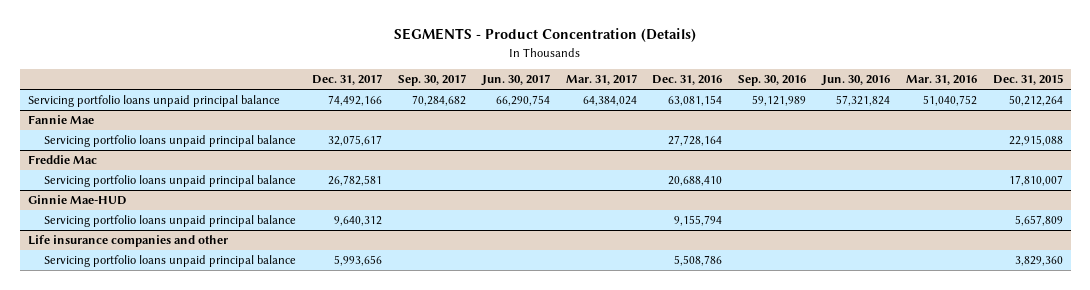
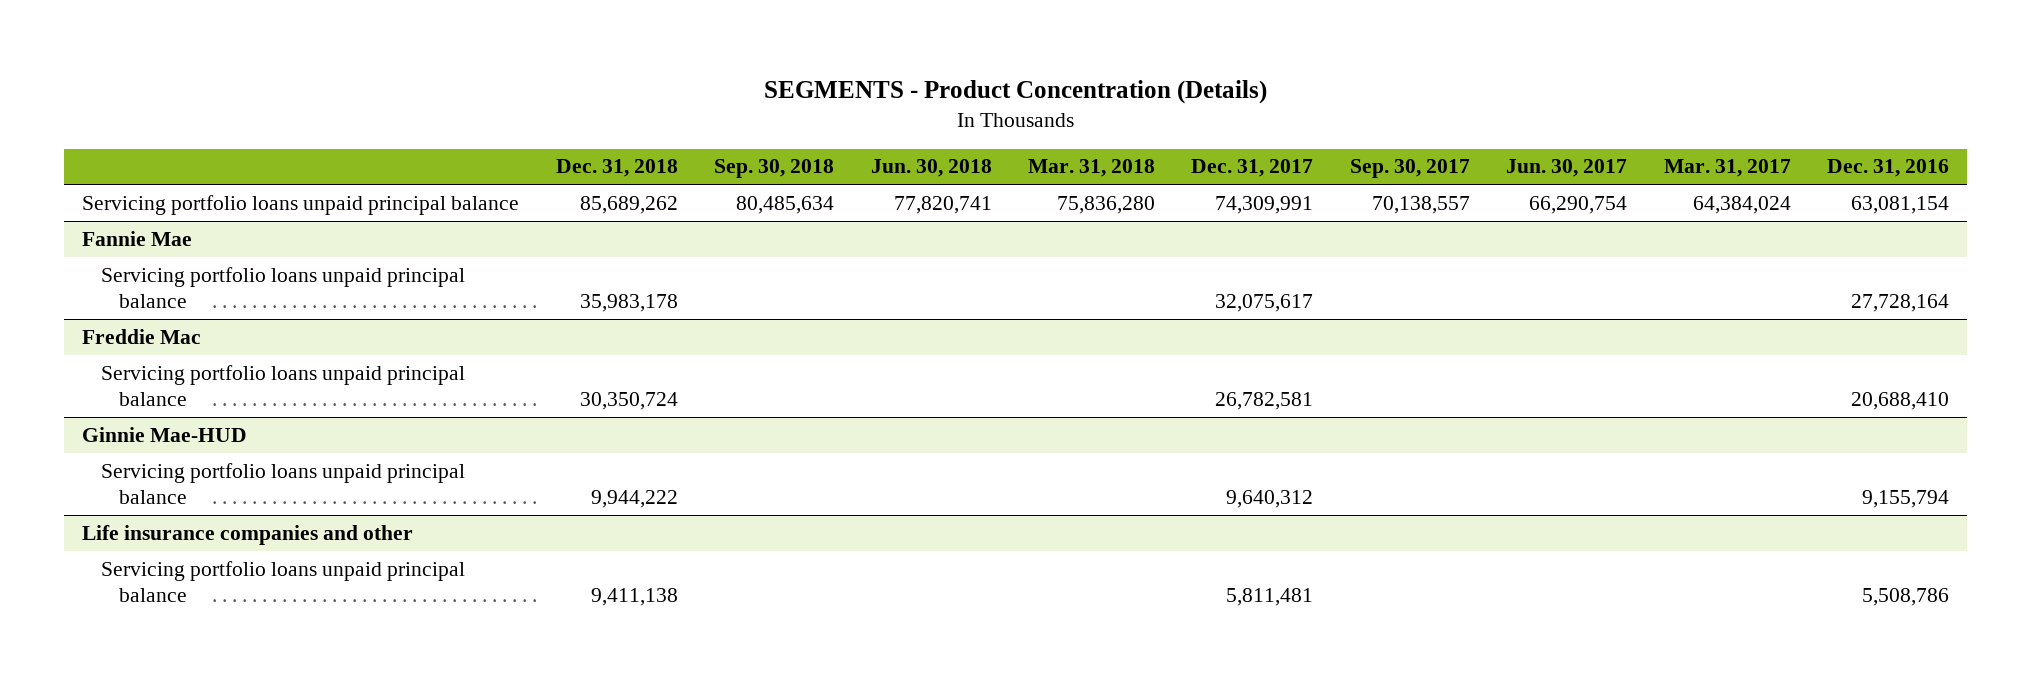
- | Dec. 31, 2017 | Sep. 30, 2017 | Jun. 30, 2017 | Mar. 31, 2017 | Dec. 31, 2016 | Sep. 30, 2016 | Jun. 30, 2016 | Mar. 31, 2016 | Dec. 31, 2015
+ | Dec. 31, 2018 | Sep. 30, 2018 | Jun. 30, 2018 | Mar. 31, 2018 | Dec. 31, 2017 | Sep. 30, 2017 | Jun. 30, 2017 | Mar. 31, 2017 | Dec. 31, 2016
- Servicing portfolio loans unpaid principal balance | 74,492,166 | 70,284,682 | 66,290,754 | 64,384,024 | 63,081,154 | 59,121,989 | 57,321,824 | 51,040,752 | 50,212,264
+ Servicing portfolio loans unpaid principal balance | 85,689,262 | 80,485,634 | 77,820,741 | 75,836,280 | 74,309,991 | 70,138,557 | 66,290,754 | 64,384,024 | 63,081,154
@ Life insurance companies and other
- Servicing portfolio loans unpaid principal balance | 5,993,656 | | | | 5,508,786 | | | | 3,829,360
+ Servicing portfolio loans unpaid principal balance | 9,411,138 | | | | 5,811,481 | | | | 5,508,786

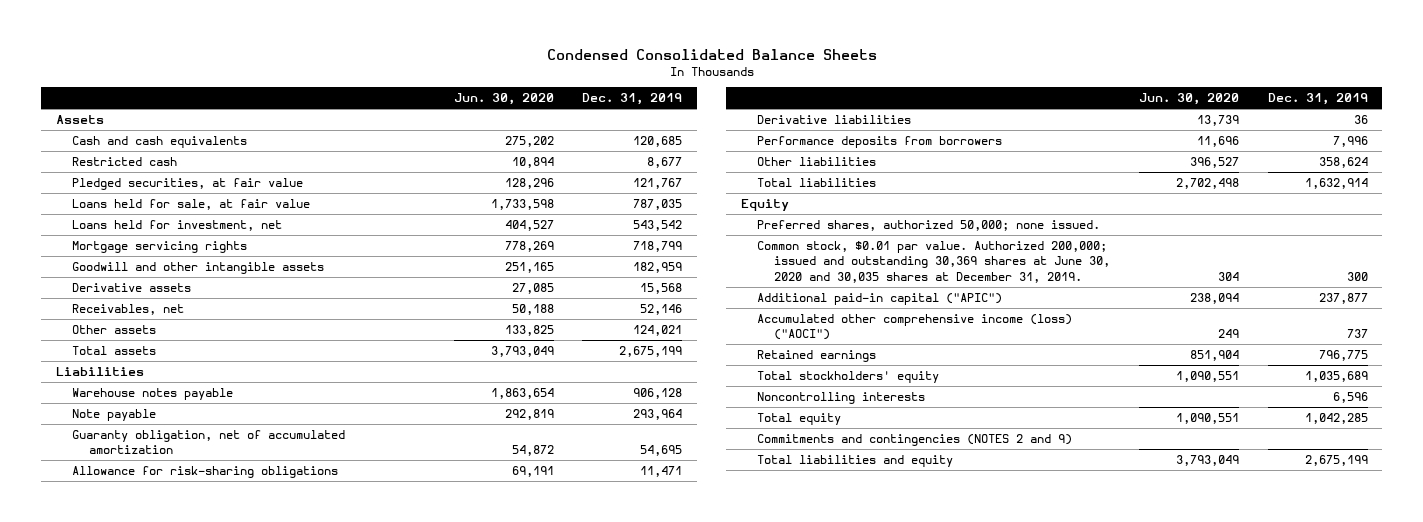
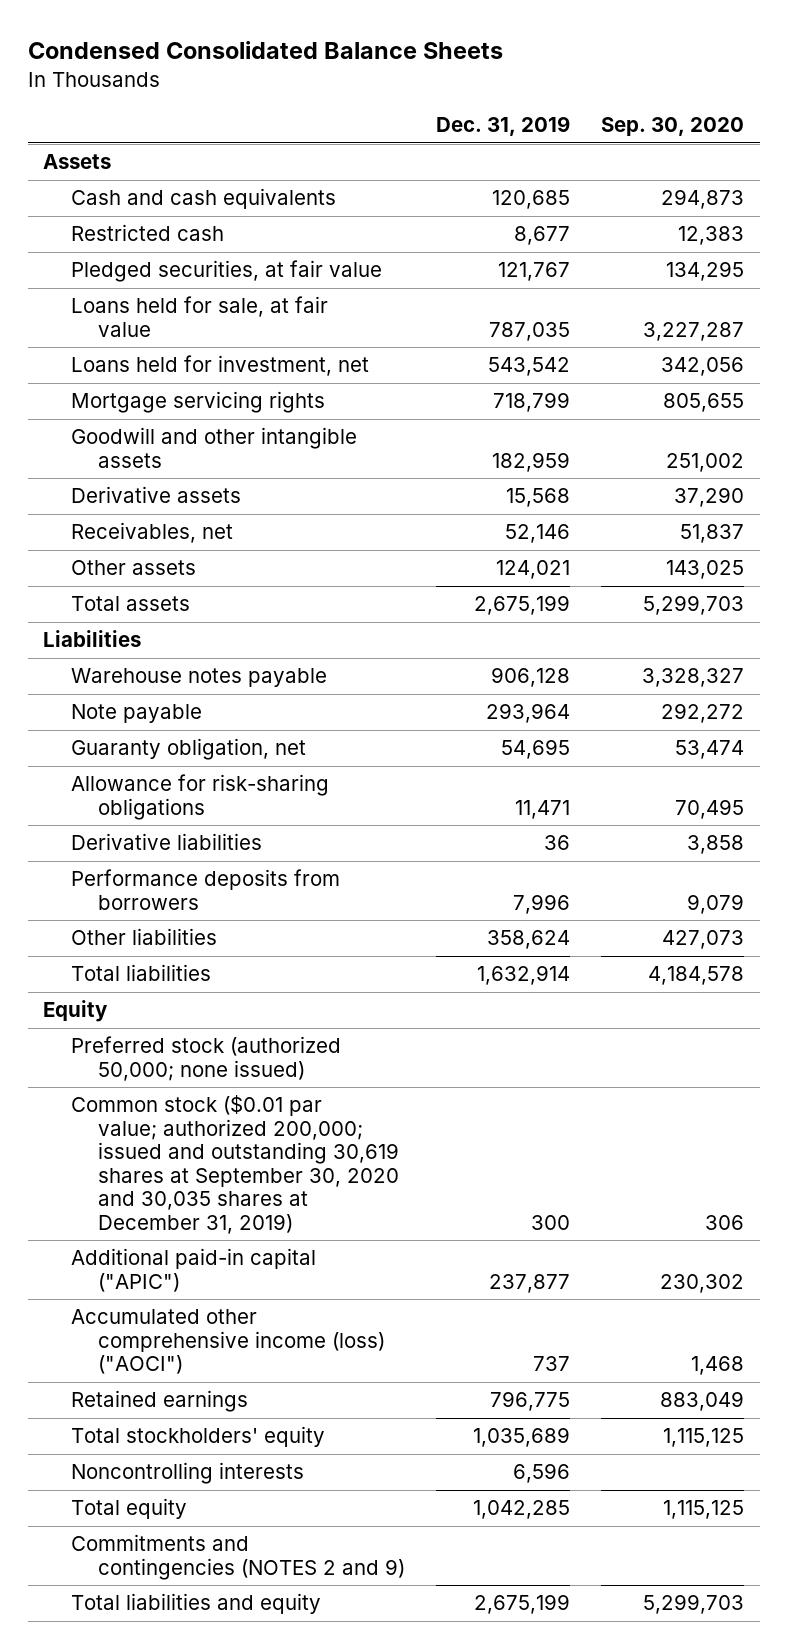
- | Jun. 30, 2020 | Dec. 31, 2019
+ | Dec. 31, 2019 | Sep. 30, 2020
- Guaranty obligation, net of accumulated amortization | 54,872 | 54,695
+ Guaranty obligation, net | 54,695 | 53,474
- Preferred shares, authorized 50,000; none issued.
- Common stock, $0.01 par value. Authorized 200,000; issued and outstanding 30,369 shares at June 30, 2020 and 30,035 shares at December 31, 2019. | 304 | 300
+ Preferred stock (authorized 50,000; none issued)
+ Common stock ($0.01 par value; authorized 200,000; issued and outstanding 30,619 shares at September 30, 2020 and 30,035 shares at December 31, 2019) | 300 | 306

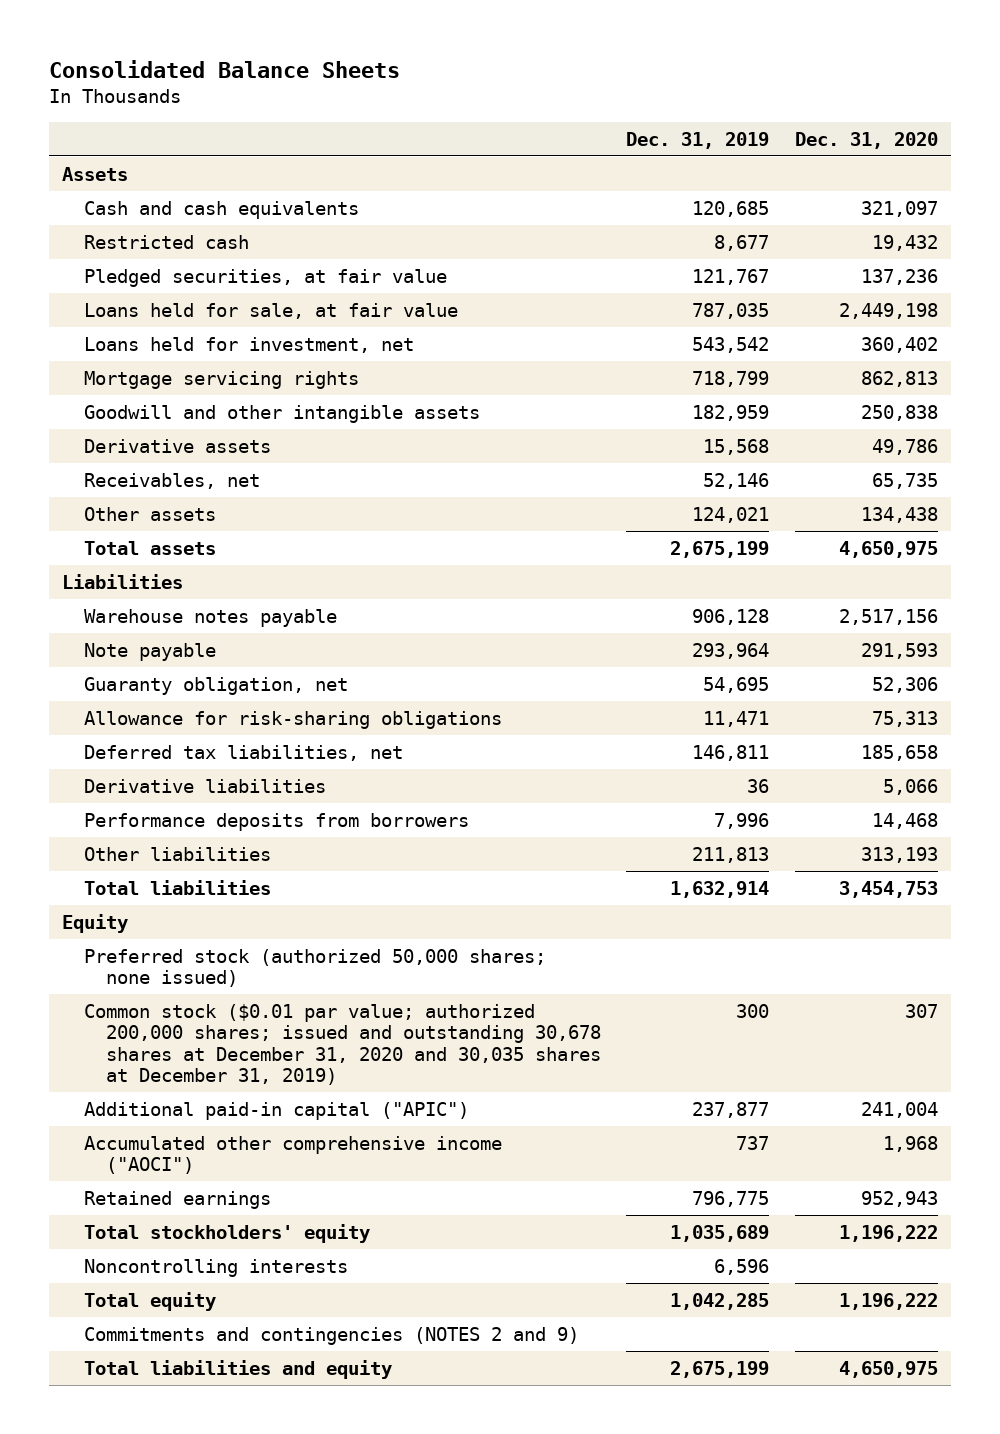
- Condensed Consolidated Balance Sheets
+ Consolidated Balance Sheets
- | Dec. 31, 2019 | Sep. 30, 2020
+ | Dec. 31, 2019 | Dec. 31, 2020
+ Deferred tax liabilities, net | 146,811 | 185,658
- Other liabilities | 358,624 | 427,073
+ Other liabilities | 211,813 | 313,193
- Preferred stock (authorized 50,000; none issued)
- Common stock ($0.01 par value; authorized 200,000; issued and outstanding 30,619 shares at September 30, 2020 and 30,035 shares at December 31, 2019) | 300 | 306
+ Preferred stock (authorized 50,000 shares; none issued)
+ Common stock ($0.01 par value; authorized 200,000 shares; issued and outstanding 30,678 shares at December 31, 2020 and 30,035 shares at December 31, 2019) | 300 | 307
- Accumulated other comprehensive income (loss) ("AOCI") | 737 | 1,468
+ Accumulated other comprehensive income ("AOCI") | 737 | 1,968

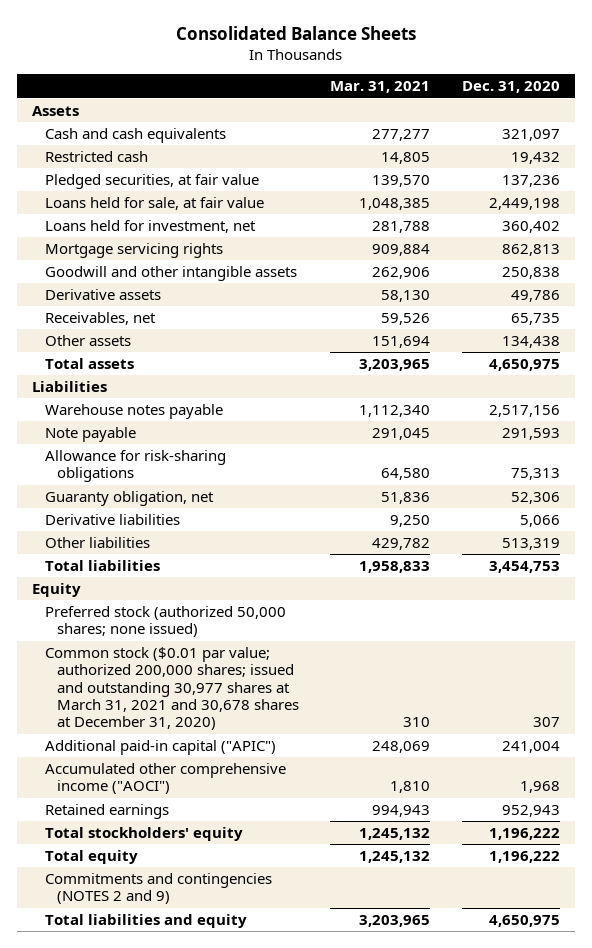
- | Dec. 31, 2019 | Dec. 31, 2020
+ | Mar. 31, 2021 | Dec. 31, 2020
- Deferred tax liabilities, net | 146,811 | 185,658
moved down: Guaranty obligation, net | 51,836 | 52,306
- Performance deposits from borrowers | 7,996 | 14,468
- Other liabilities | 211,813 | 313,193
+ Other liabilities | 429,782 | 513,319
- Common stock ($0.01 par value; authorized 200,000 shares; issued and outstanding 30,678 shares at December 31, 2020 and 30,035 shares at December 31, 2019) | 300 | 307
+ Common stock ($0.01 par value; authorized 200,000 shares; issued and outstanding 30,977 shares at March 31, 2021 and 30,678 shares at December 31, 2020) | 310 | 307
- Noncontrolling interests | 6,596 |

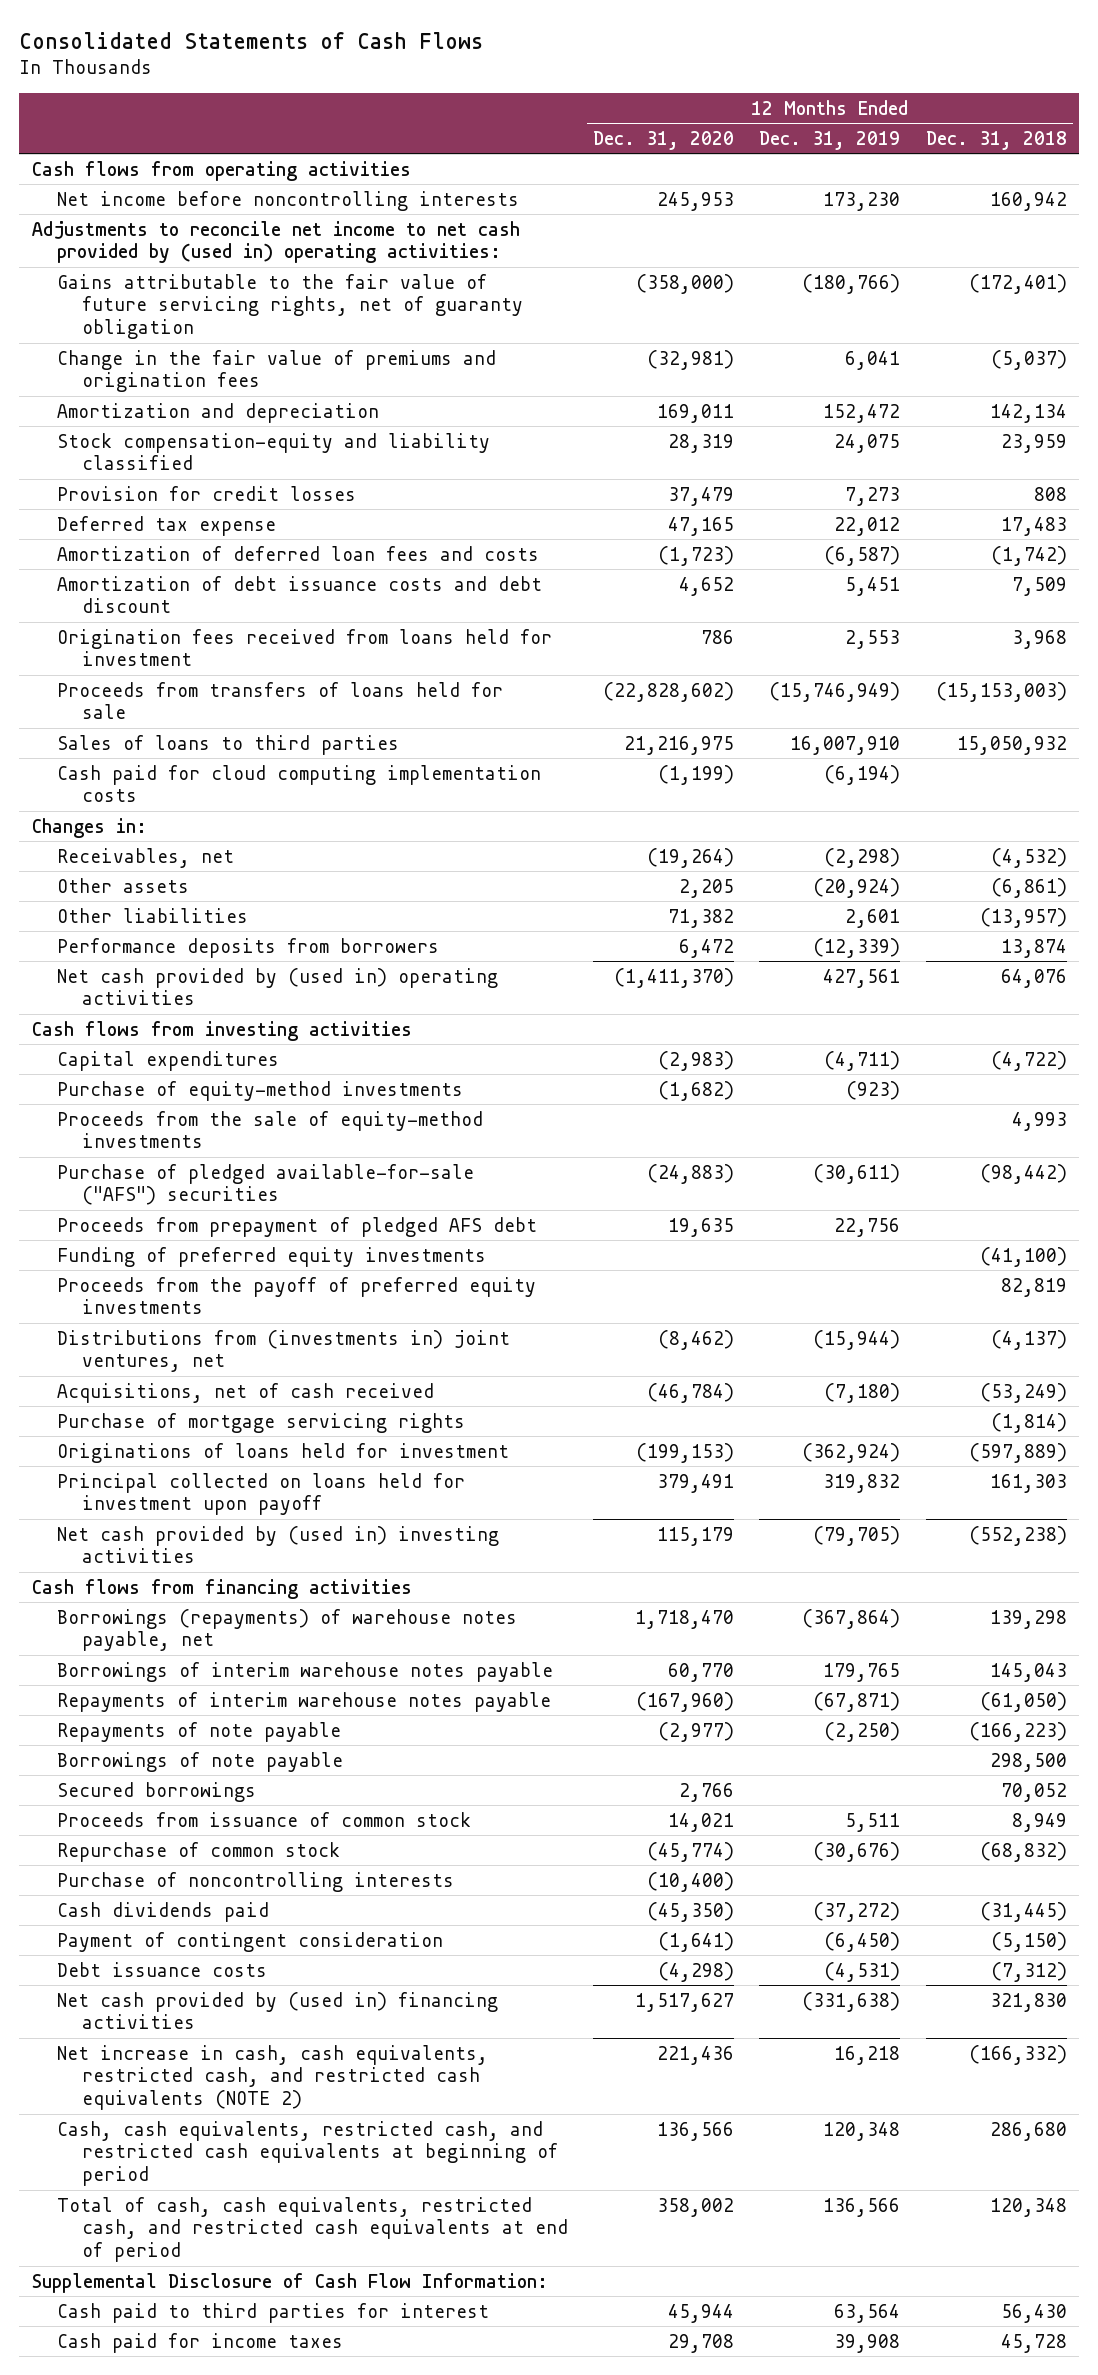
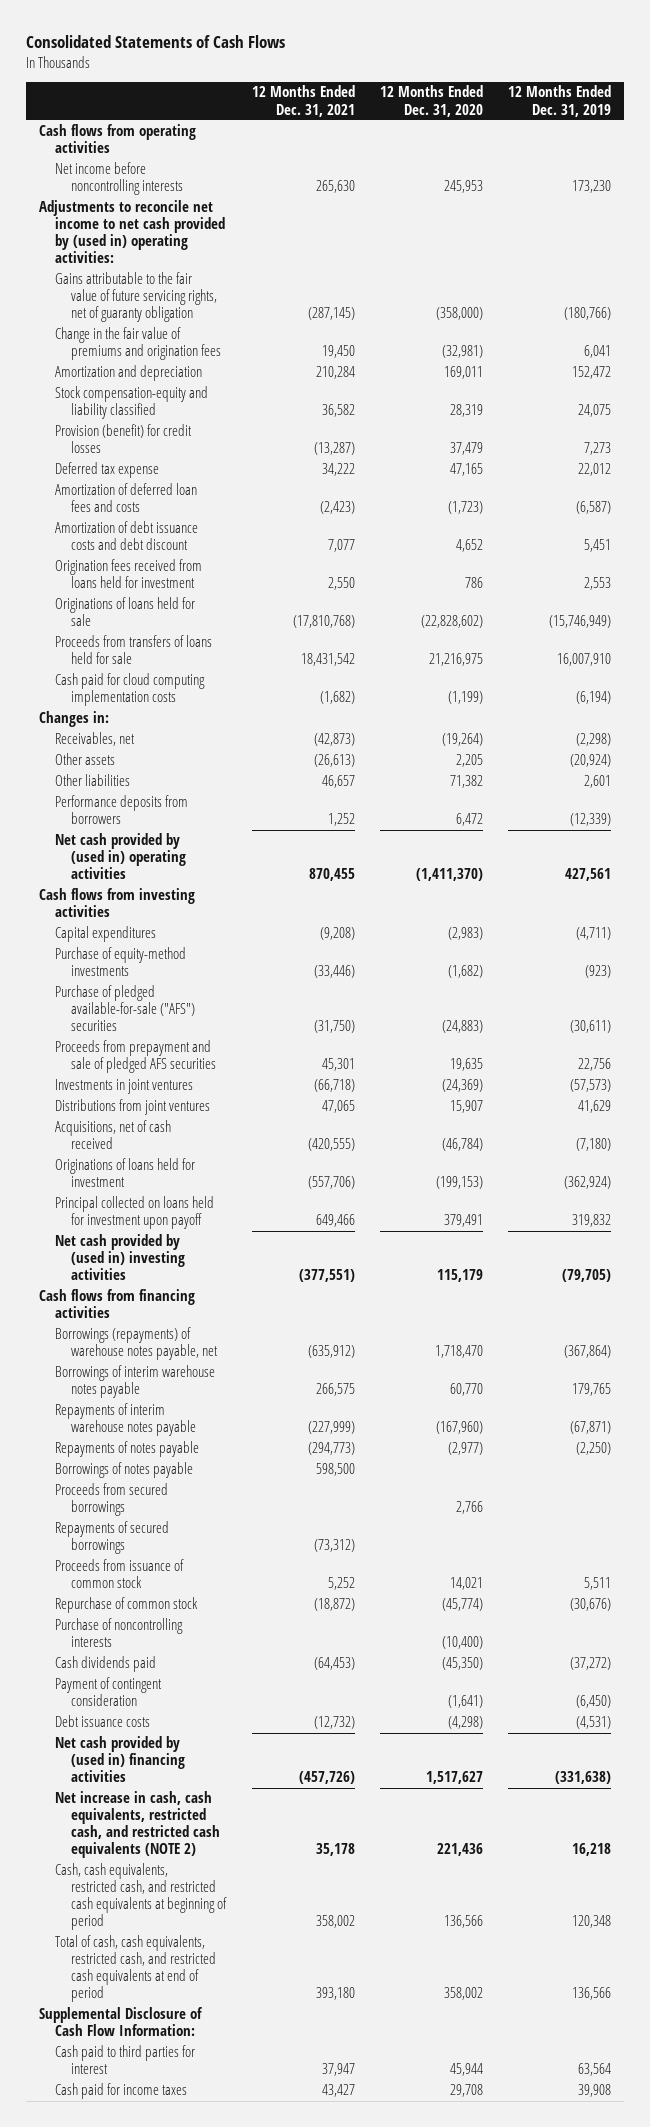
- | 12 Months Ended Dec. 31, 2020 | 12 Months Ended Dec. 31, 2019 | 12 Months Ended Dec. 31, 2018
+ | 12 Months Ended Dec. 31, 2021 | 12 Months Ended Dec. 31, 2020 | 12 Months Ended Dec. 31, 2019
- Provision for credit losses | 37,479 | 7,273 | 808
+ Provision (benefit) for credit losses | (13,287) | 37,479 | 7,273
- Proceeds from transfers of loans held for sale | (22,828,602) | (15,746,949) | (15,153,003)
- Sales of loans to third parties | 21,216,975 | 16,007,910 | 15,050,932
+ Originations of loans held for sale | (17,810,768) | (22,828,602) | (15,746,949)
+ Proceeds from transfers of loans held for sale | 18,431,542 | 21,216,975 | 16,007,910
- Proceeds from the sale of equity-method investments | | | 4,993
- Proceeds from prepayment of pledged AFS debt | 19,635 | 22,756 |
- Funding of preferred equity investments | | | (41,100)
- Proceeds from the payoff of preferred equity investments | | | 82,819
- Distributions from (investments in) joint ventures, net | (8,462) | (15,944) | (4,137)
+ Proceeds from prepayment and sale of pledged AFS securities | 45,301 | 19,635 | 22,756
+ Investments in joint ventures | (66,718) | (24,369) | (57,573)
+ Distributions from joint ventures | 47,065 | 15,907 | 41,629
- Purchase of mortgage servicing rights | | | (1,814)
- Repayments of note payable | (2,977) | (2,250) | (166,223)
- Borrowings of note payable | | | 298,500
- Secured borrowings | 2,766 | | 70,052
+ Repayments of notes payable | (294,773) | (2,977) | (2,250)
+ Borrowings of notes payable | 598,500 | |
+ Proceeds from secured borrowings | | 2,766 |
+ Repayments of secured borrowings | (73,312) | |

